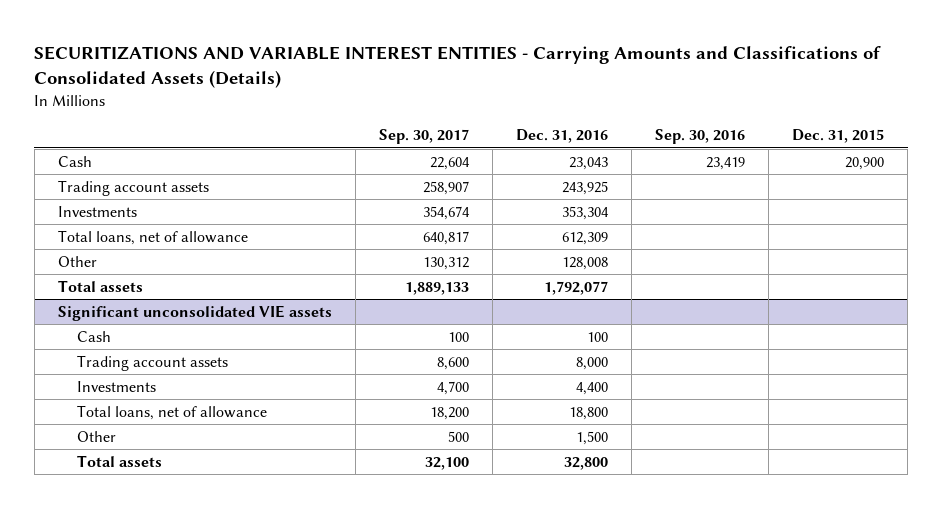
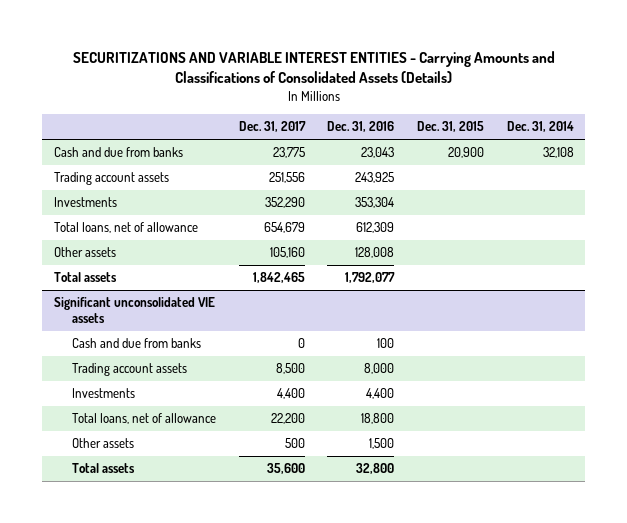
- | Sep. 30, 2017 | Dec. 31, 2016 | Sep. 30, 2016 | Dec. 31, 2015
+ | Dec. 31, 2017 | Dec. 31, 2016 | Dec. 31, 2015 | Dec. 31, 2014
- Cash | 22,604 | 23,043 | 23,419 | 20,900
+ Cash and due from banks | 23,775 | 23,043 | 20,900 | 32,108
- Other | 130,312 | 128,008 | |
+ Other assets | 105,160 | 128,008 | |
@ Significant unconsolidated VIE assets
- Cash | 100 | 100 | |
+ Cash and due from banks | 0 | 100 | |
- Other | 500 | 1,500 | |
+ Other assets | 500 | 1,500 | |

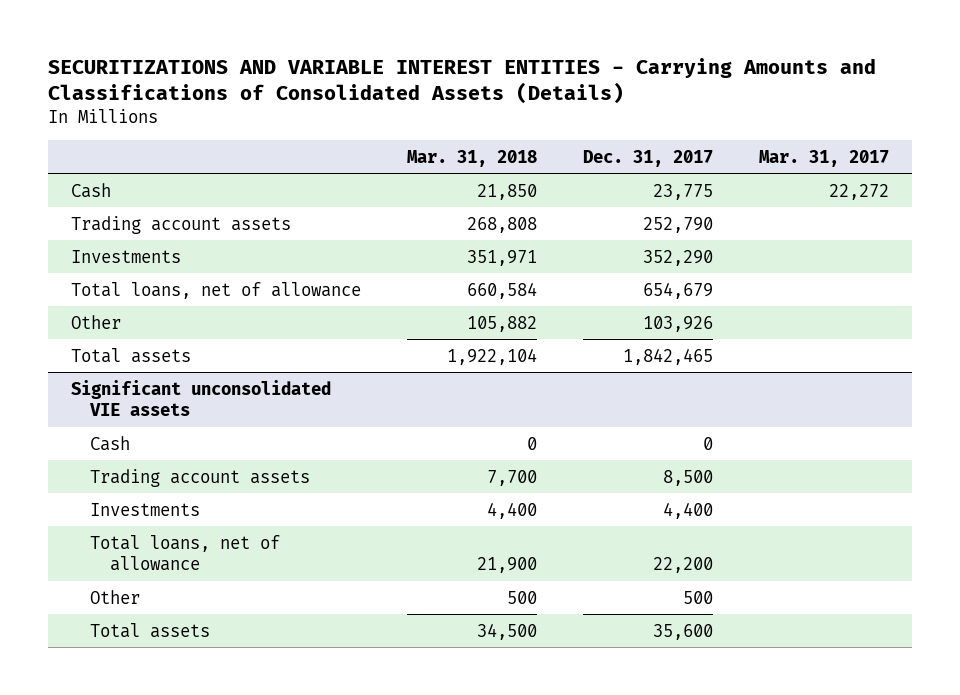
- | Dec. 31, 2017 | Dec. 31, 2016 | Dec. 31, 2015 | Dec. 31, 2014
+ | Mar. 31, 2018 | Dec. 31, 2017 | Mar. 31, 2017
- Cash and due from banks | 23,775 | 23,043 | 20,900 | 32,108
- Trading account assets | 251,556 | 243,925 | |
+ Cash | 21,850 | 23,775 | 22,272
+ Trading account assets | 268,808 | 252,790 |
- Other assets | 105,160 | 128,008 | |
+ Other | 105,882 | 103,926 |
@ Significant unconsolidated VIE assets
- Cash and due from banks | 0 | 100 | |
+ Cash | 0 | 0 |
- Other assets | 500 | 1,500 | |
+ Other | 500 | 500 |

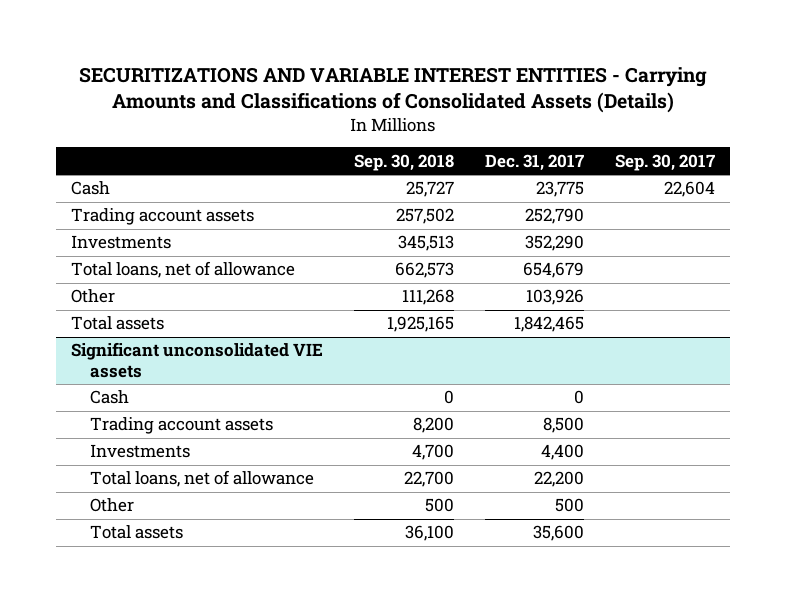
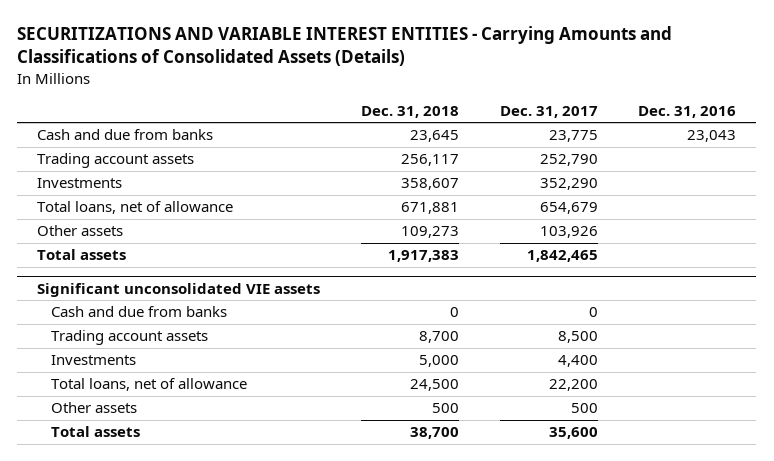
- | Sep. 30, 2018 | Dec. 31, 2017 | Sep. 30, 2017
+ | Dec. 31, 2018 | Dec. 31, 2017 | Dec. 31, 2016
- Cash | 25,727 | 23,775 | 22,604
+ Cash and due from banks | 23,645 | 23,775 | 23,043
- Other | 111,268 | 103,926 |
+ Other assets | 109,273 | 103,926 |
@ Significant unconsolidated VIE assets
- Cash | 0 | 0 |
+ Cash and due from banks | 0 | 0 |
- Other | 500 | 500 |
+ Other assets | 500 | 500 |

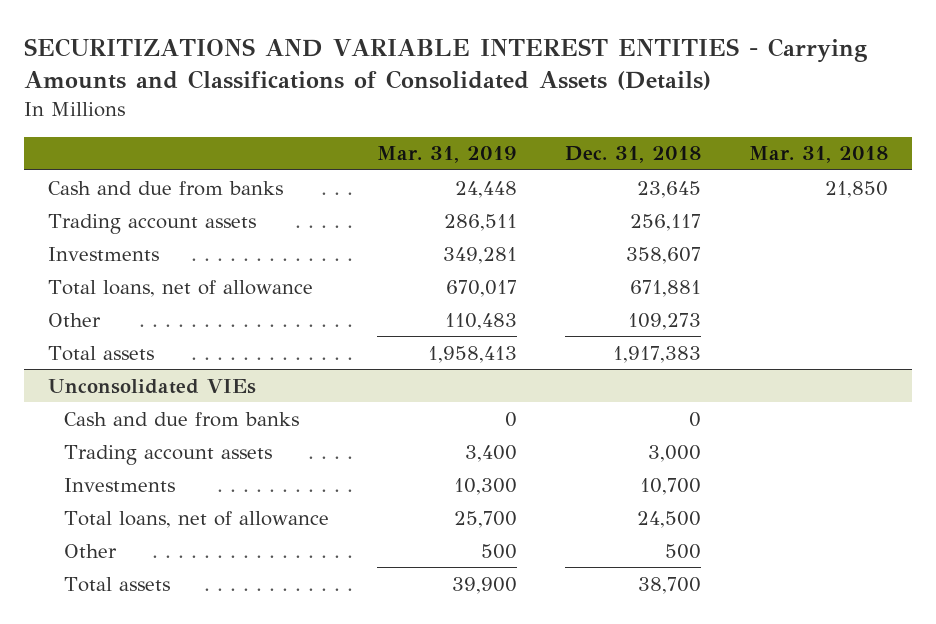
- | Dec. 31, 2018 | Dec. 31, 2017 | Dec. 31, 2016
+ | Mar. 31, 2019 | Dec. 31, 2018 | Mar. 31, 2018
- Other assets | 109,273 | 103,926 |
+ Other | 110,483 | 109,273 |
- Significant unconsolidated VIE assets
+ Unconsolidated VIEs
- Trading account assets | 8,700 | 8,500 |
- Investments | 5,000 | 4,400 |
+ Trading account assets | 3,400 | 3,000 |
+ Investments | 10,300 | 10,700 |
- Other assets | 500 | 500 |
+ Other | 500 | 500 |

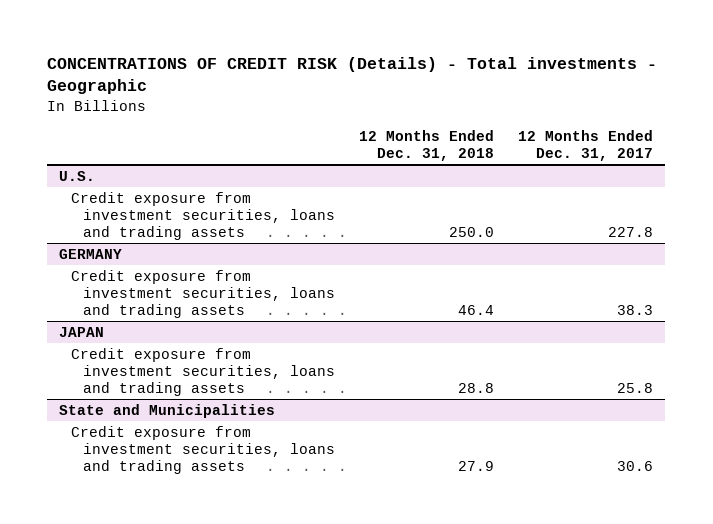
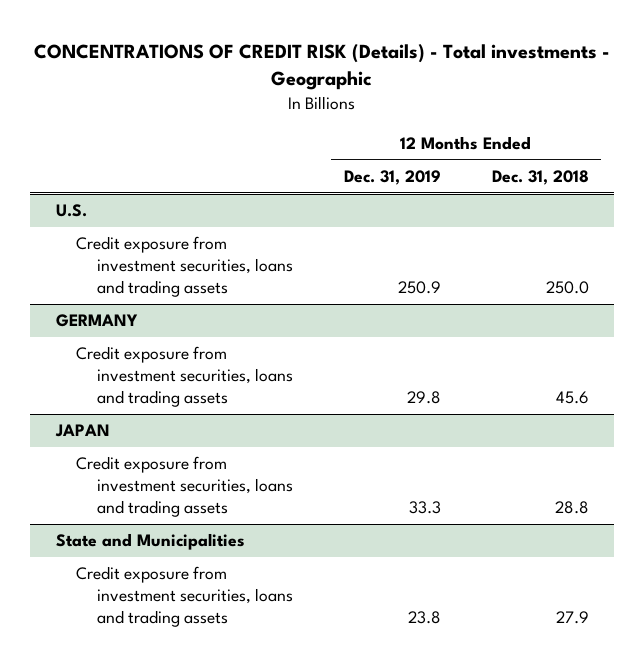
- | 12 Months Ended Dec. 31, 2018 | 12 Months Ended Dec. 31, 2017
+ | 12 Months Ended Dec. 31, 2019 | 12 Months Ended Dec. 31, 2018
@ GERMANY
- Credit exposure from investment securities, loans and trading assets | 46.4 | 38.3
+ Credit exposure from investment securities, loans and trading assets | 29.8 | 45.6

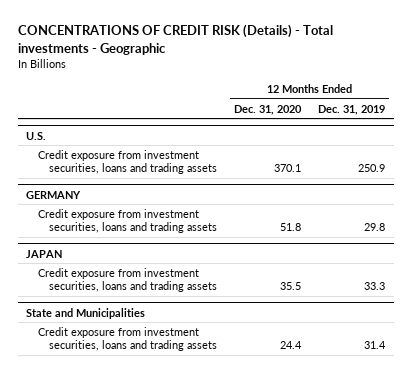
- | 12 Months Ended Dec. 31, 2019 | 12 Months Ended Dec. 31, 2018
+ | 12 Months Ended Dec. 31, 2020 | 12 Months Ended Dec. 31, 2019
@ State and Municipalities
- Credit exposure from investment securities, loans and trading assets | 23.8 | 27.9
+ Credit exposure from investment securities, loans and trading assets | 24.4 | 31.4

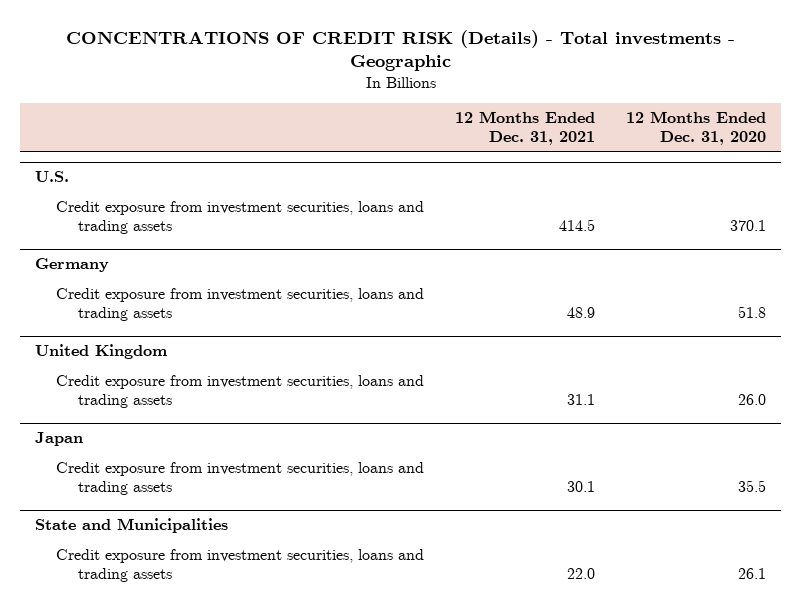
- | 12 Months Ended Dec. 31, 2020 | 12 Months Ended Dec. 31, 2019
+ | 12 Months Ended Dec. 31, 2021 | 12 Months Ended Dec. 31, 2020
- GERMANY
+ Germany
- JAPAN
+ United Kingdom
+ Credit exposure from investment securities, loans and trading assets | 31.1 | 26.0
+ Japan
@ State and Municipalities
- Credit exposure from investment securities, loans and trading assets | 24.4 | 31.4
+ Credit exposure from investment securities, loans and trading assets | 22.0 | 26.1

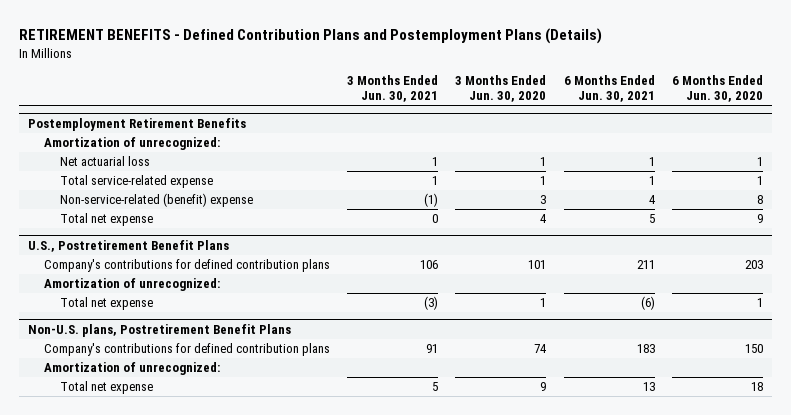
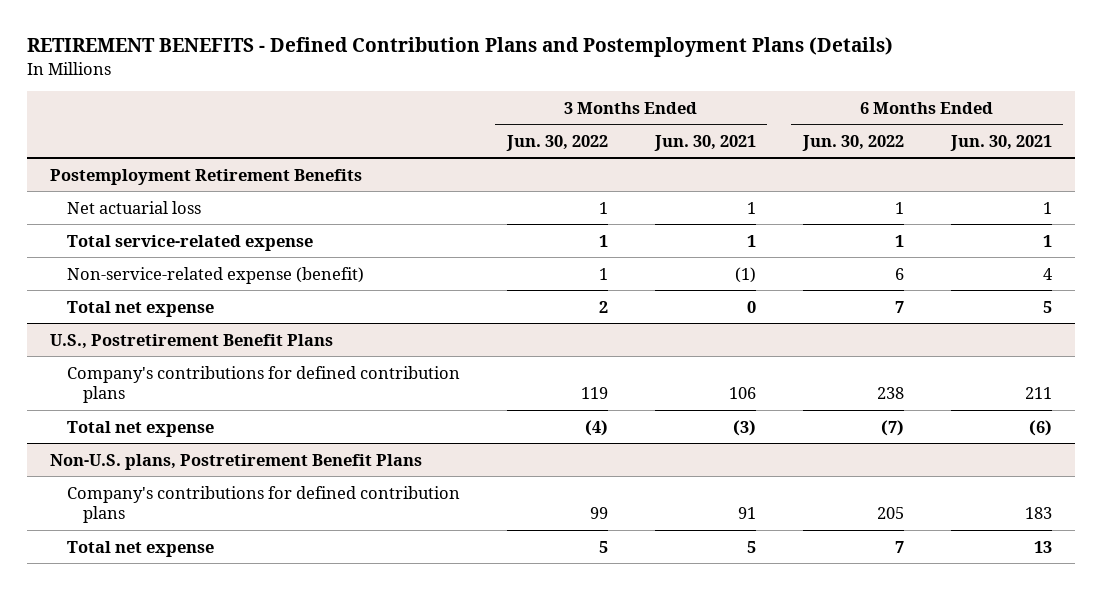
- | 3 Months Ended Jun. 30, 2021 | 3 Months Ended Jun. 30, 2020 | 6 Months Ended Jun. 30, 2021 | 6 Months Ended Jun. 30, 2020
+ | 3 Months Ended Jun. 30, 2022 | 3 Months Ended Jun. 30, 2021 | 6 Months Ended Jun. 30, 2022 | 6 Months Ended Jun. 30, 2021
@ Postemployment Retirement Benefits
- Amortization of unrecognized:
- Non-service-related (benefit) expense | (1) | 3 | 4 | 8
+ Non-service-related expense (benefit) | 1 | (1) | 6 | 4
@ U.S., Postretirement Benefit Plans
- Amortization of unrecognized:
@ Non-U.S. plans, Postretirement Benefit Plans
- Amortization of unrecognized:

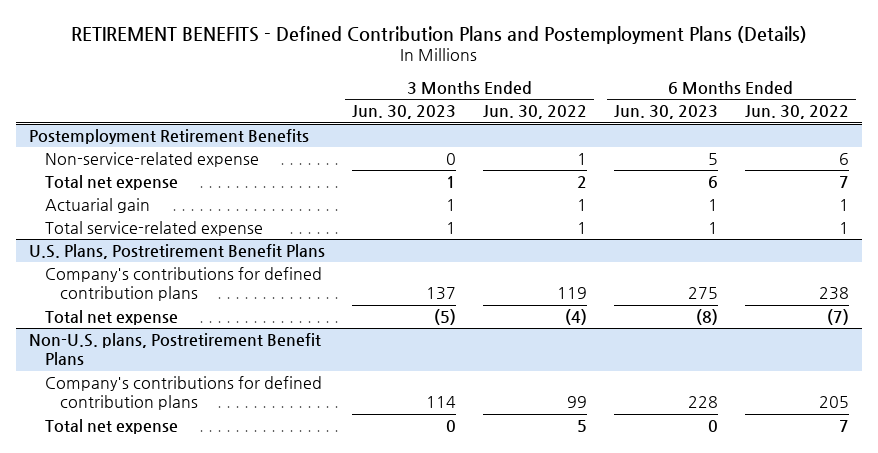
- | 3 Months Ended Jun. 30, 2022 | 3 Months Ended Jun. 30, 2021 | 6 Months Ended Jun. 30, 2022 | 6 Months Ended Jun. 30, 2021
+ | 3 Months Ended Jun. 30, 2023 | 3 Months Ended Jun. 30, 2022 | 6 Months Ended Jun. 30, 2023 | 6 Months Ended Jun. 30, 2022
@ Postemployment Retirement Benefits
- Net actuarial loss | 1 | 1 | 1 | 1
- Non-service-related expense (benefit) | 1 | (1) | 6 | 4
+ Non-service-related expense | 0 | 1 | 5 | 6
- U.S., Postretirement Benefit Plans
@ Postemployment Retirement Benefits
+ Actuarial gain | 1 | 1 | 1 | 1
moved down: Total service-related expense | 1 | 1 | 1 | 1
+ U.S. Plans, Postretirement Benefit Plans

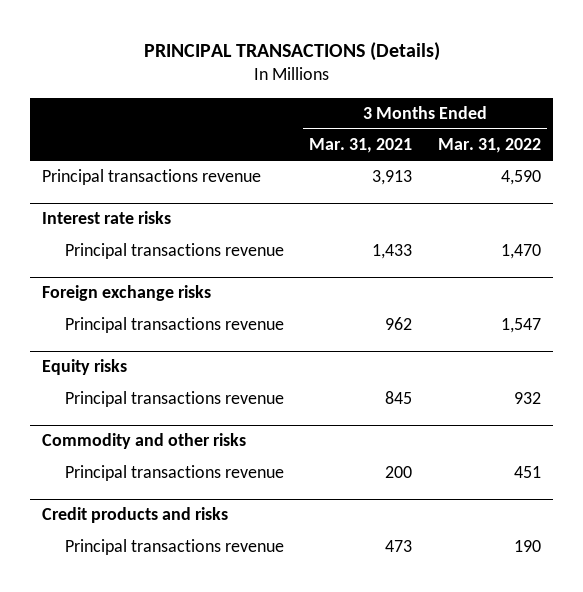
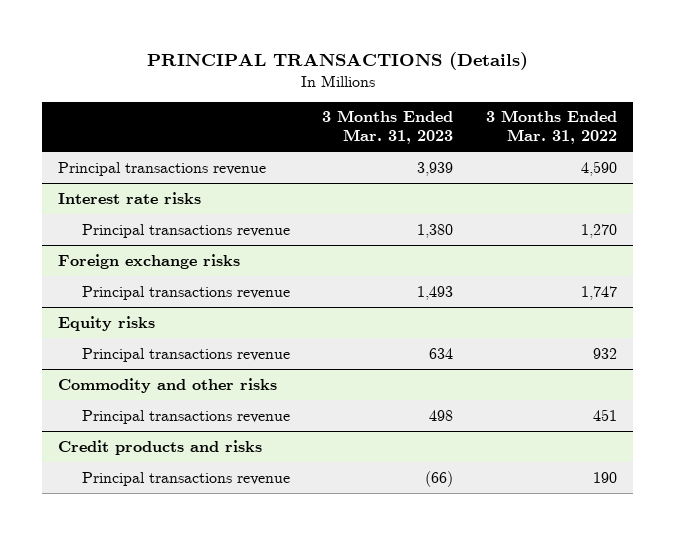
- | 3 Months Ended Mar. 31, 2021 | 3 Months Ended Mar. 31, 2022
+ | 3 Months Ended Mar. 31, 2023 | 3 Months Ended Mar. 31, 2022
@ Interest rate risks
- Principal transactions revenue | 1,433 | 1,470
+ Principal transactions revenue | 1,380 | 1,270
@ Foreign exchange risks
- Principal transactions revenue | 962 | 1,547
+ Principal transactions revenue | 1,493 | 1,747

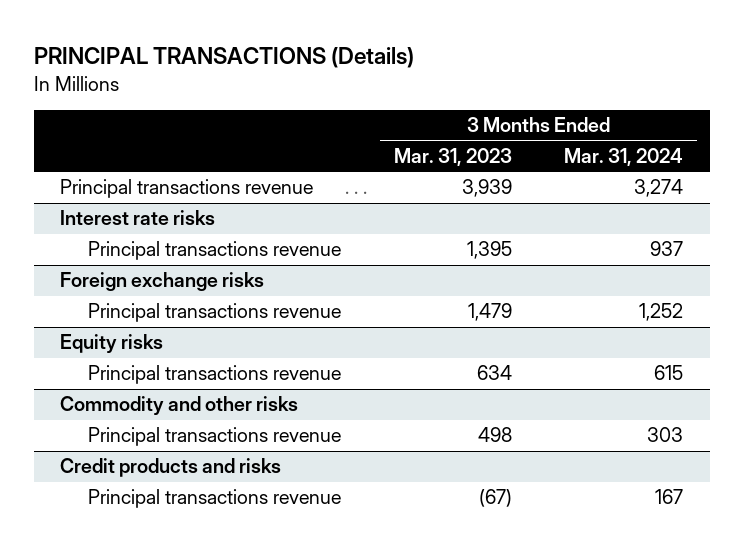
- | 3 Months Ended Mar. 31, 2023 | 3 Months Ended Mar. 31, 2022
+ | 3 Months Ended Mar. 31, 2023 | 3 Months Ended Mar. 31, 2024
@ Interest rate risks
- Principal transactions revenue | 1,380 | 1,270
+ Principal transactions revenue | 1,395 | 937
@ Foreign exchange risks
- Principal transactions revenue | 1,493 | 1,747
+ Principal transactions revenue | 1,479 | 1,252
@ Credit products and risks
- Principal transactions revenue | (66) | 190
+ Principal transactions revenue | (67) | 167

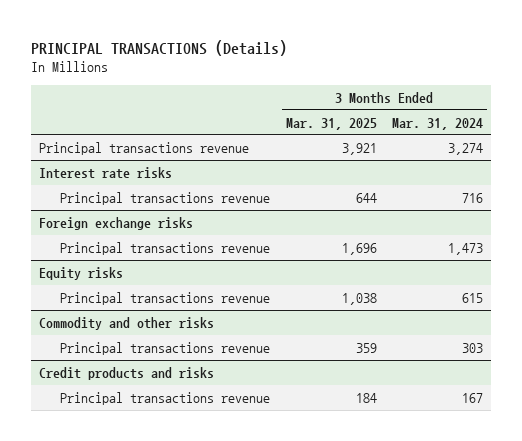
- | 3 Months Ended Mar. 31, 2023 | 3 Months Ended Mar. 31, 2024
+ | 3 Months Ended Mar. 31, 2025 | 3 Months Ended Mar. 31, 2024
@ Interest rate risks
- Principal transactions revenue | 1,395 | 937
+ Principal transactions revenue | 644 | 716
@ Foreign exchange risks
- Principal transactions revenue | 1,479 | 1,252
+ Principal transactions revenue | 1,696 | 1,473

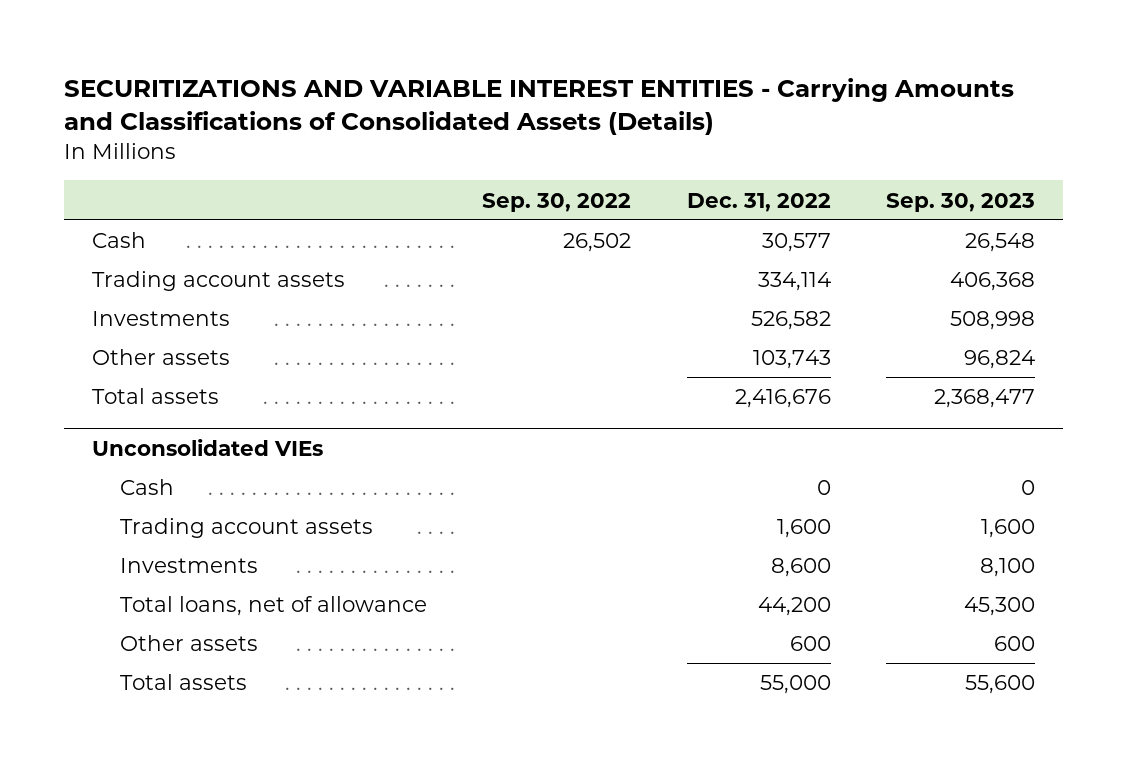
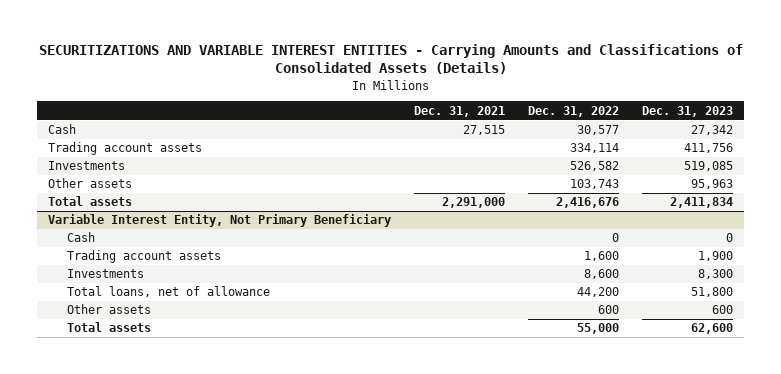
- | Sep. 30, 2022 | Dec. 31, 2022 | Sep. 30, 2023
+ | Dec. 31, 2021 | Dec. 31, 2022 | Dec. 31, 2023
- Unconsolidated VIEs
+ Variable Interest Entity, Not Primary Beneficiary

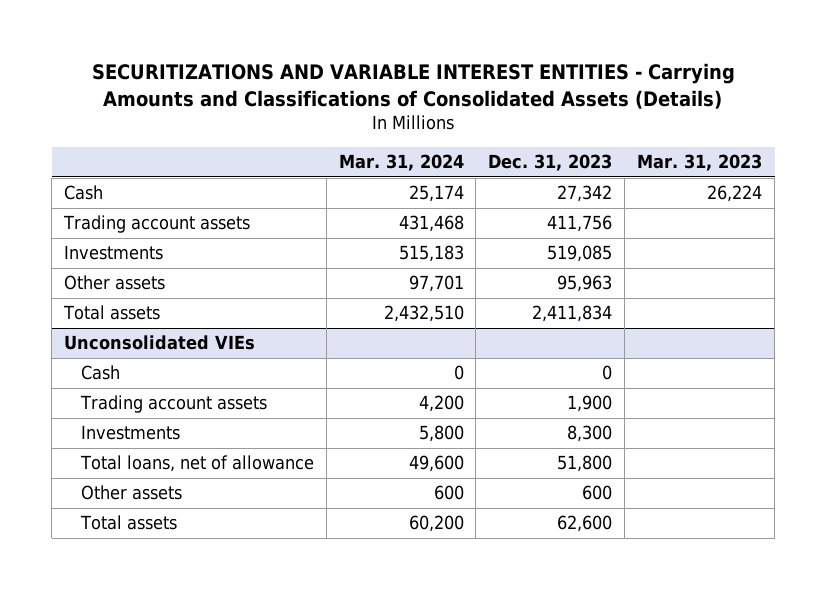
- | Dec. 31, 2021 | Dec. 31, 2022 | Dec. 31, 2023
+ | Mar. 31, 2024 | Dec. 31, 2023 | Mar. 31, 2023
- Variable Interest Entity, Not Primary Beneficiary
+ Unconsolidated VIEs

